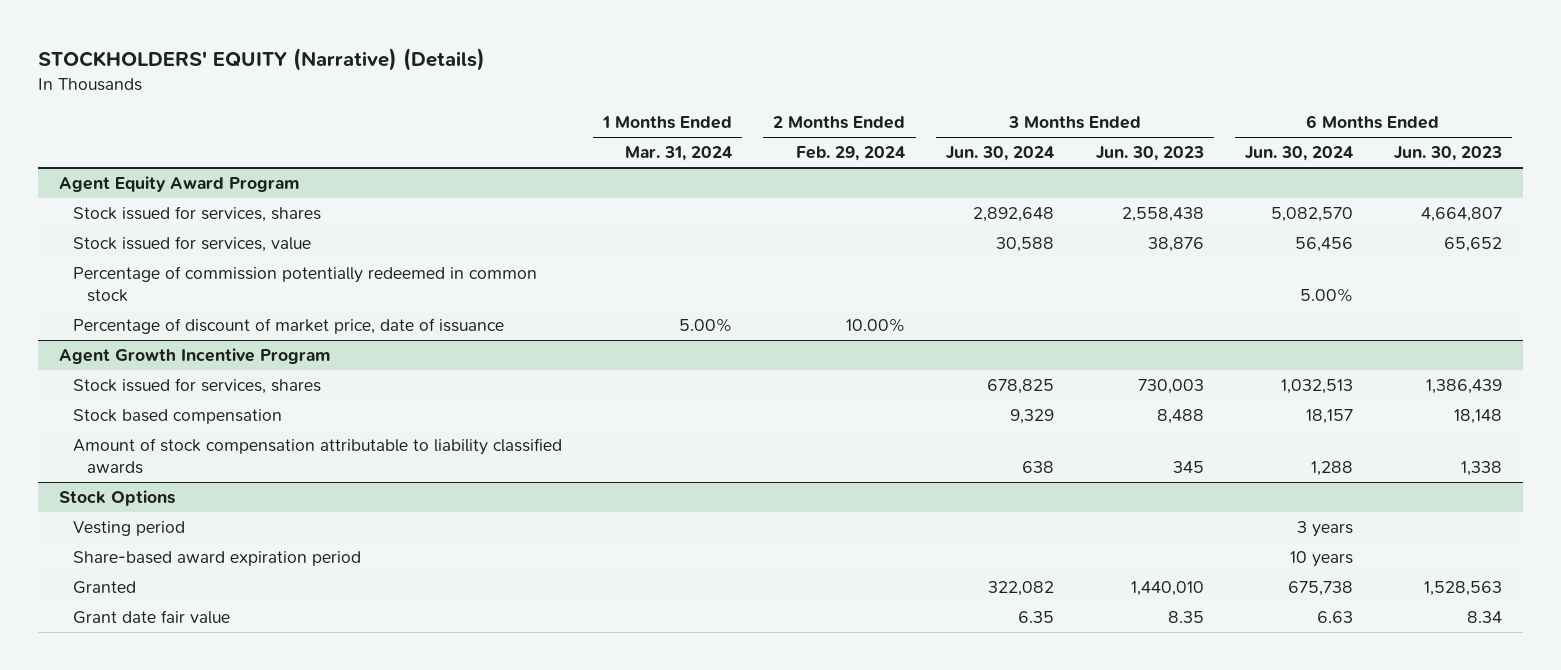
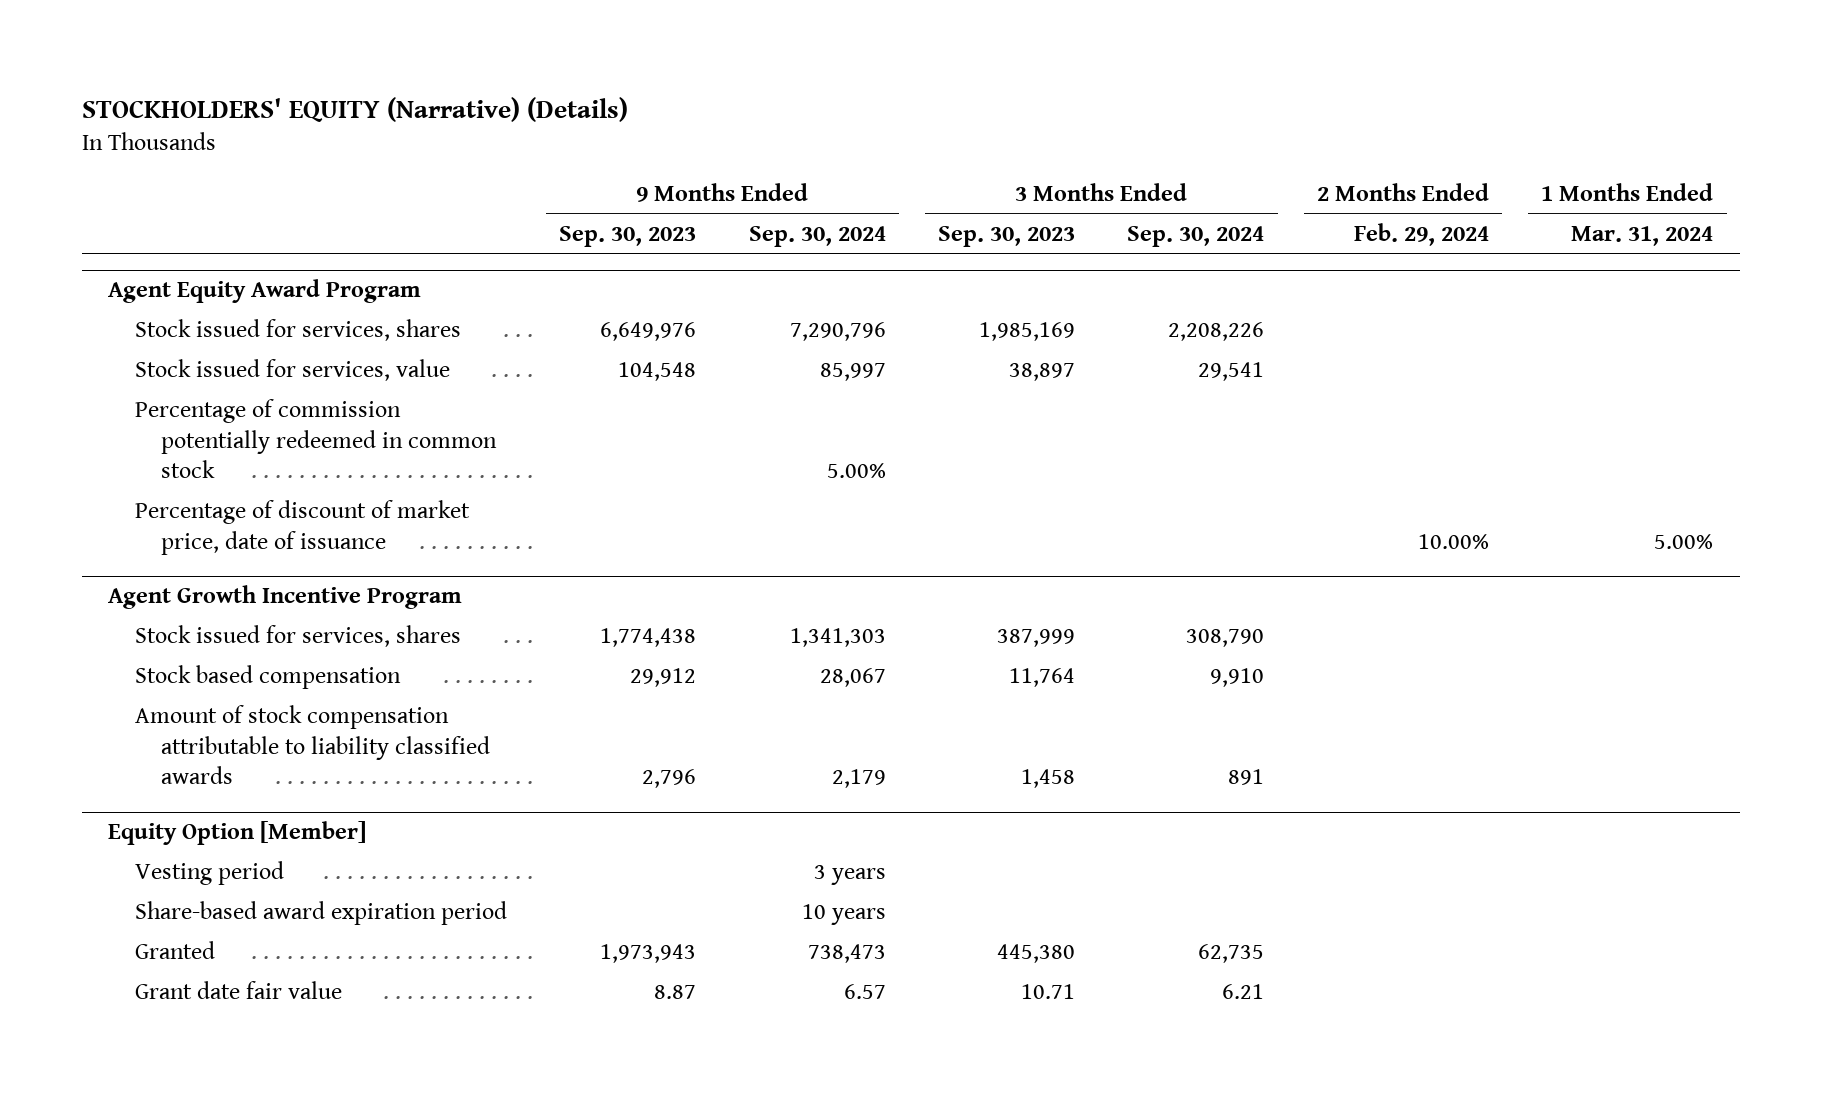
- | 1 Months Ended Mar. 31, 2024 | 2 Months Ended Feb. 29, 2024 | 3 Months Ended Jun. 30, 2024 | 3 Months Ended Jun. 30, 2023 | 6 Months Ended Jun. 30, 2024 | 6 Months Ended Jun. 30, 2023
+ | 9 Months Ended Sep. 30, 2023 | 9 Months Ended Sep. 30, 2024 | 3 Months Ended Sep. 30, 2023 | 3 Months Ended Sep. 30, 2024 | 2 Months Ended Feb. 29, 2024 | 1 Months Ended Mar. 31, 2024
- Stock Options
+ Equity Option [Member]

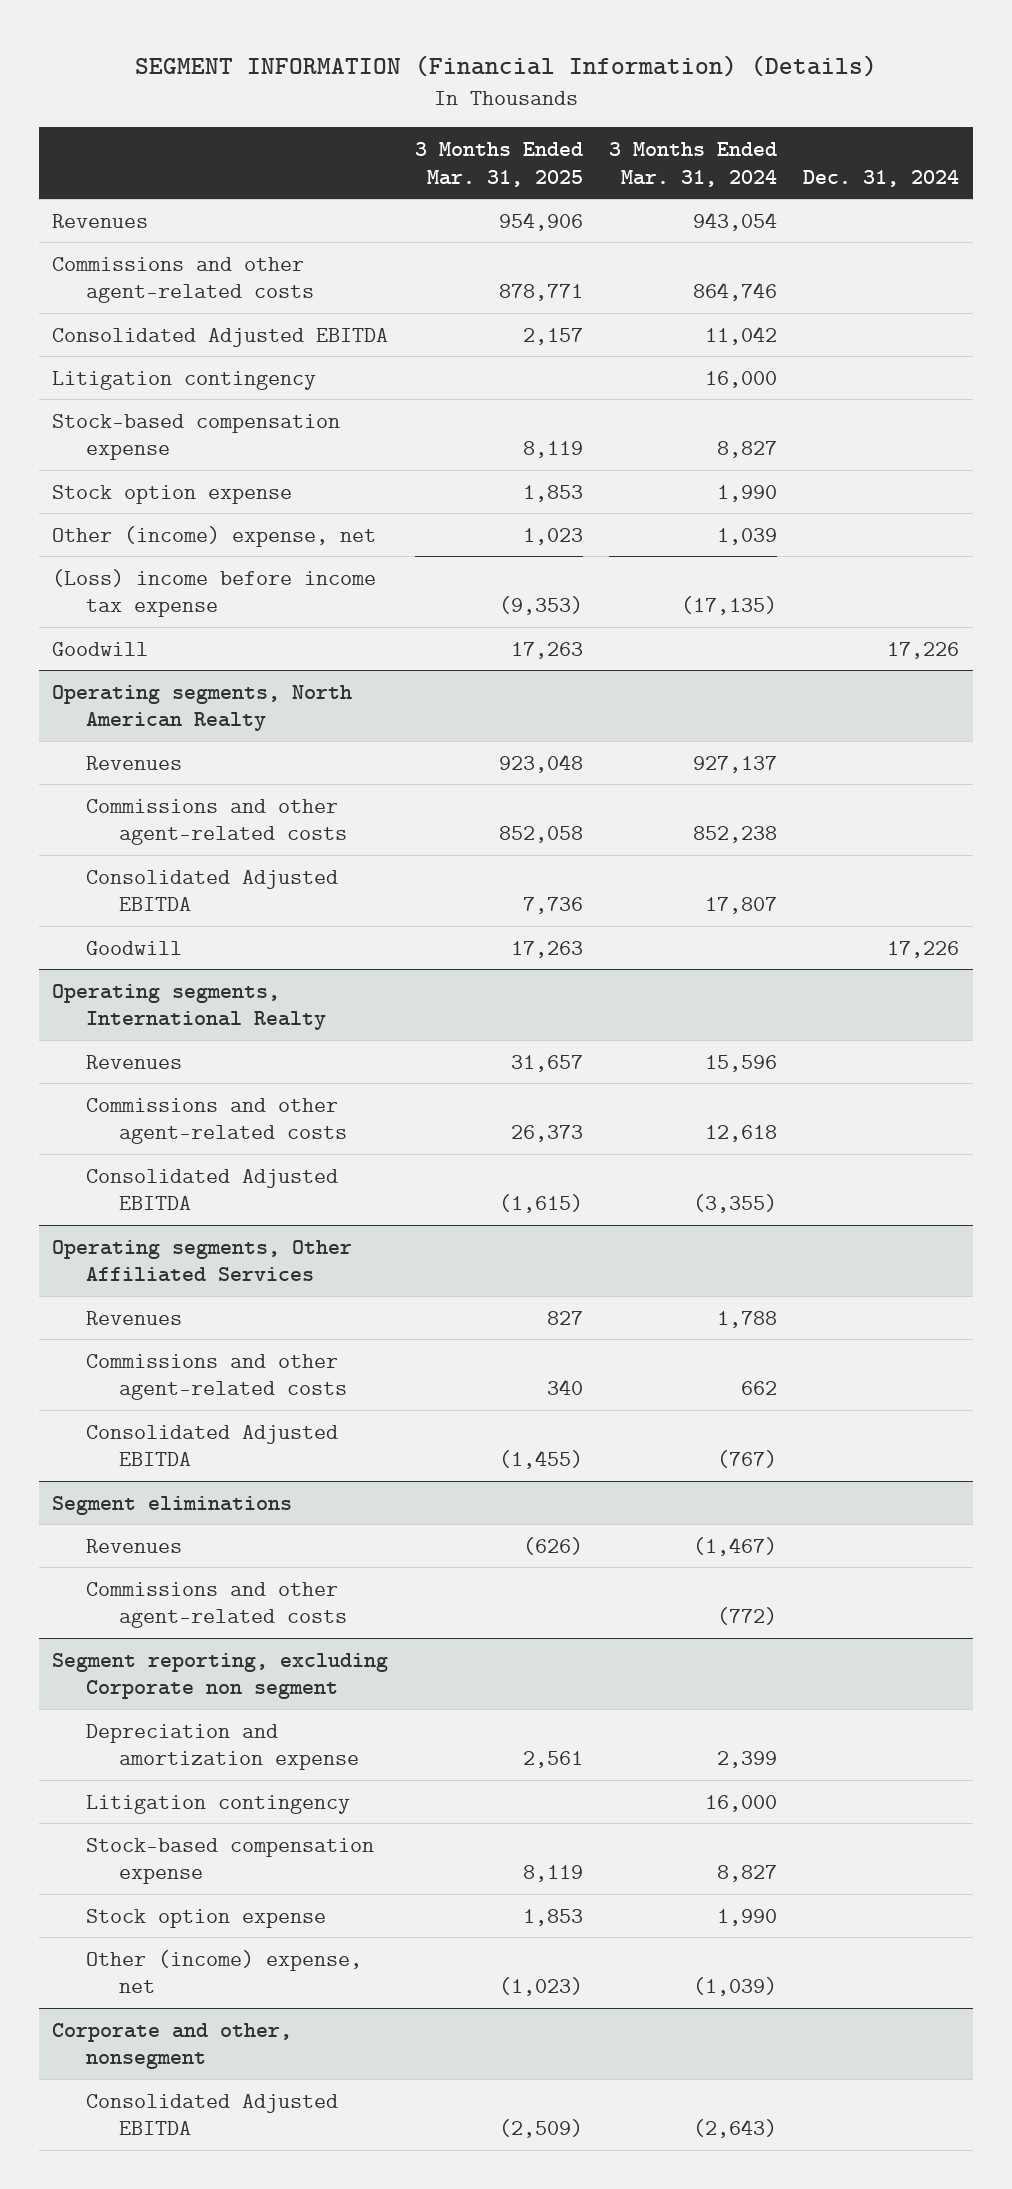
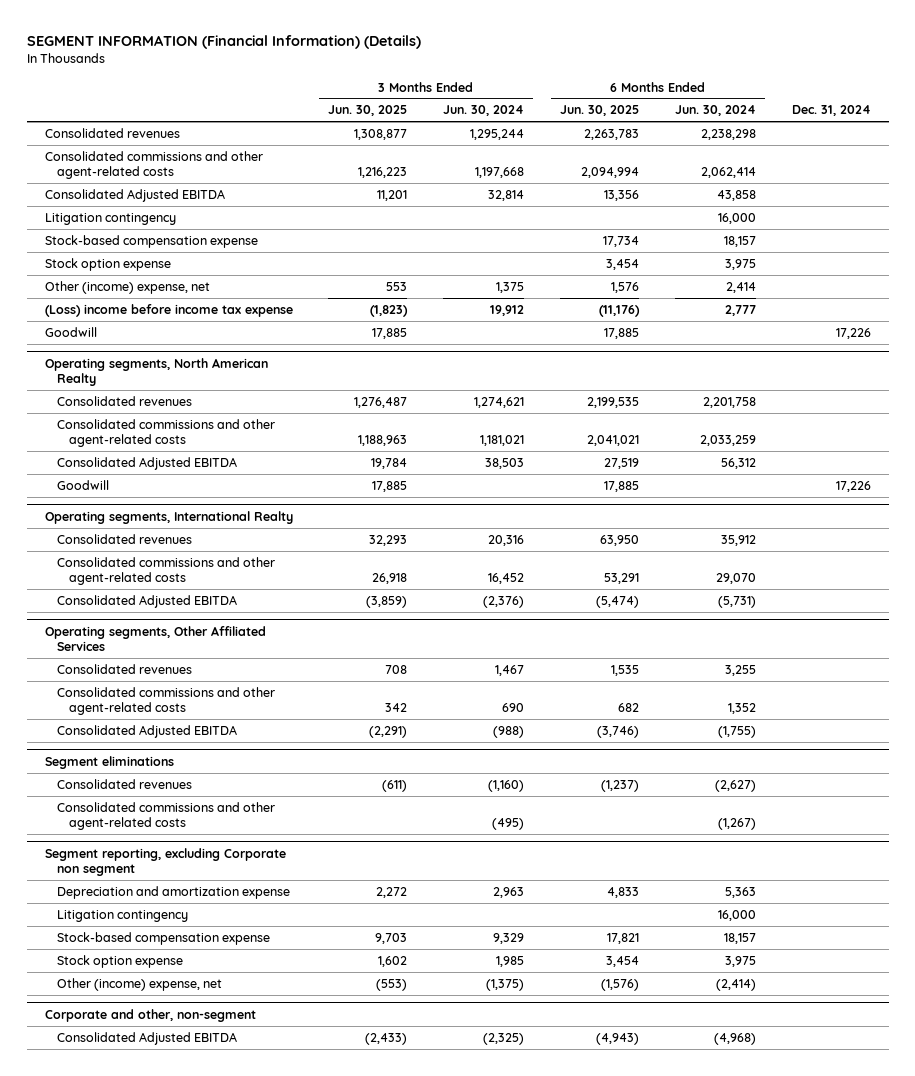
- | 3 Months Ended Mar. 31, 2025 | 3 Months Ended Mar. 31, 2024 | Dec. 31, 2024
+ | 3 Months Ended Jun. 30, 2025 | 3 Months Ended Jun. 30, 2024 | 6 Months Ended Jun. 30, 2025 | 6 Months Ended Jun. 30, 2024 | Dec. 31, 2024
- Revenues | 954,906 | 943,054 |
- Commissions and other agent-related costs | 878,771 | 864,746 |
+ Consolidated revenues | 1,308,877 | 1,295,244 | 2,263,783 | 2,238,298 |
+ Consolidated commissions and other agent-related costs | 1,216,223 | 1,197,668 | 2,094,994 | 2,062,414 |
@ Operating segments, North American Realty
- Revenues | 923,048 | 927,137 |
- Commissions and other agent-related costs | 852,058 | 852,238 |
+ Consolidated revenues | 1,276,487 | 1,274,621 | 2,199,535 | 2,201,758 |
+ Consolidated commissions and other agent-related costs | 1,188,963 | 1,181,021 | 2,041,021 | 2,033,259 |
@ Operating segments, International Realty
- Revenues | 31,657 | 15,596 |
- Commissions and other agent-related costs | 26,373 | 12,618 |
+ Consolidated revenues | 32,293 | 20,316 | 63,950 | 35,912 |
+ Consolidated commissions and other agent-related costs | 26,918 | 16,452 | 53,291 | 29,070 |
@ Operating segments, Other Affiliated Services
- Revenues | 827 | 1,788 |
- Commissions and other agent-related costs | 340 | 662 |
+ Consolidated revenues | 708 | 1,467 | 1,535 | 3,255 |
+ Consolidated commissions and other agent-related costs | 342 | 690 | 682 | 1,352 |
@ Segment eliminations
- Revenues | (626) | (1,467) |
- Commissions and other agent-related costs | | (772) |
+ Consolidated revenues | (611) | (1,160) | (1,237) | (2,627) |
+ Consolidated commissions and other agent-related costs | | (495) | | (1,267) |
- Corporate and other, nonsegment
+ Corporate and other, non-segment

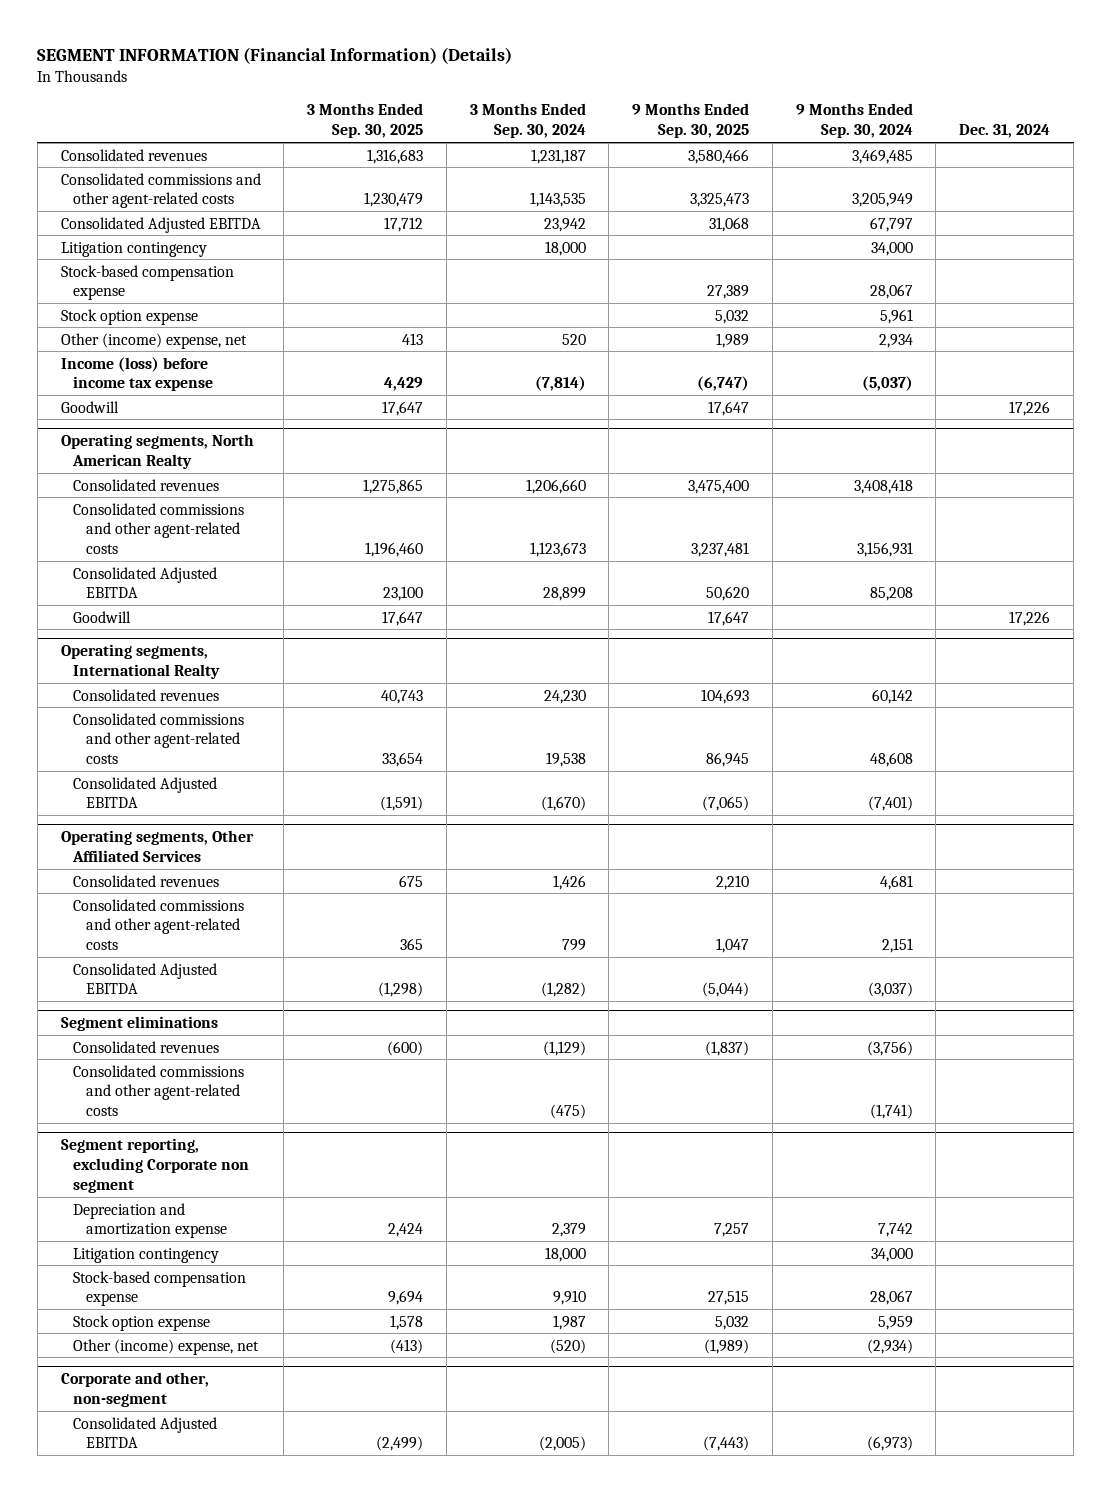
- | 3 Months Ended Jun. 30, 2025 | 3 Months Ended Jun. 30, 2024 | 6 Months Ended Jun. 30, 2025 | 6 Months Ended Jun. 30, 2024 | Dec. 31, 2024
+ | 3 Months Ended Sep. 30, 2025 | 3 Months Ended Sep. 30, 2024 | 9 Months Ended Sep. 30, 2025 | 9 Months Ended Sep. 30, 2024 | Dec. 31, 2024
- (Loss) income before income tax expense | (1,823) | 19,912 | (11,176) | 2,777 |
+ Income (loss) before income tax expense | 4,429 | (7,814) | (6,747) | (5,037) |

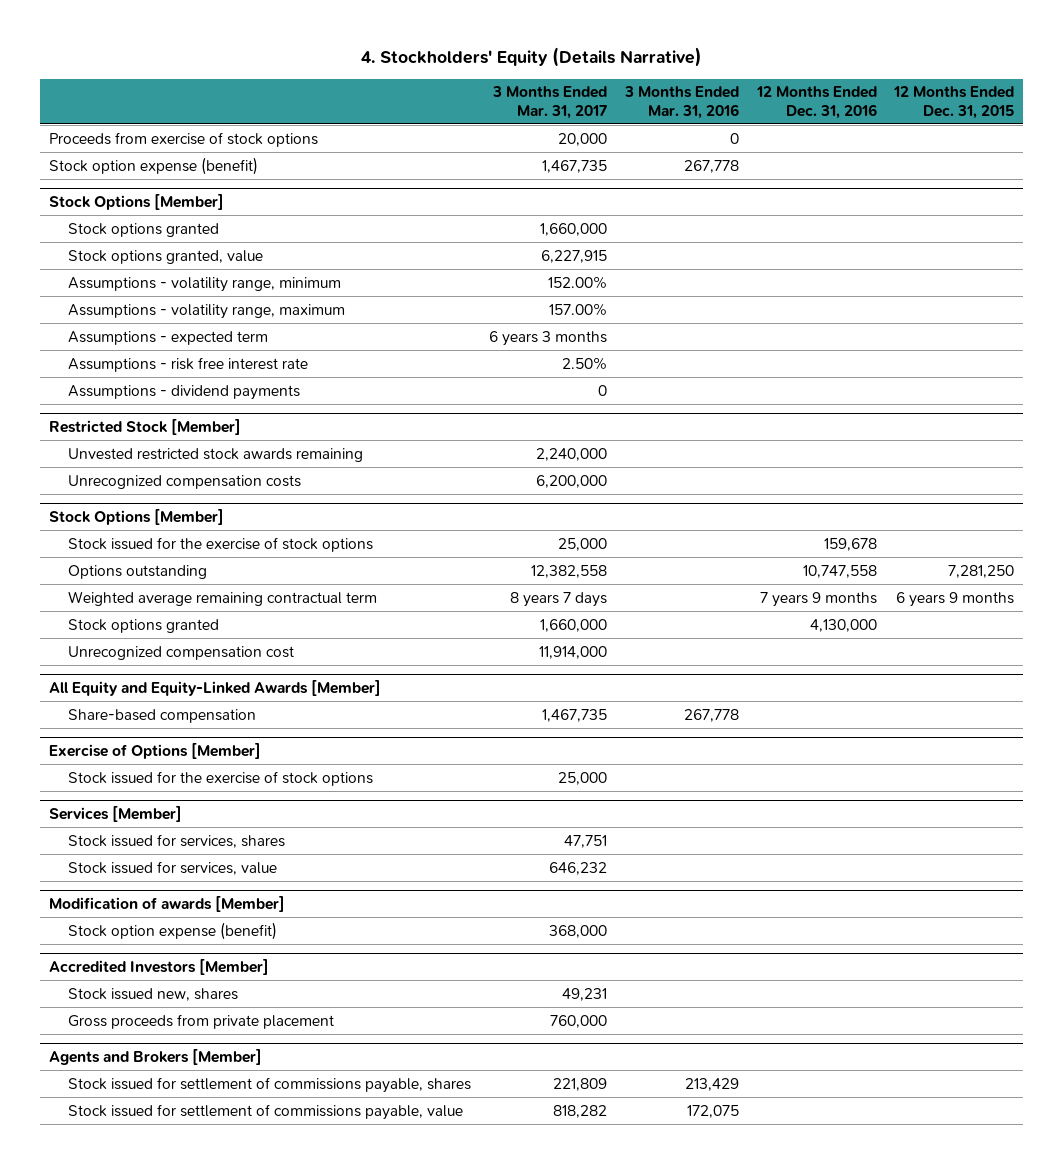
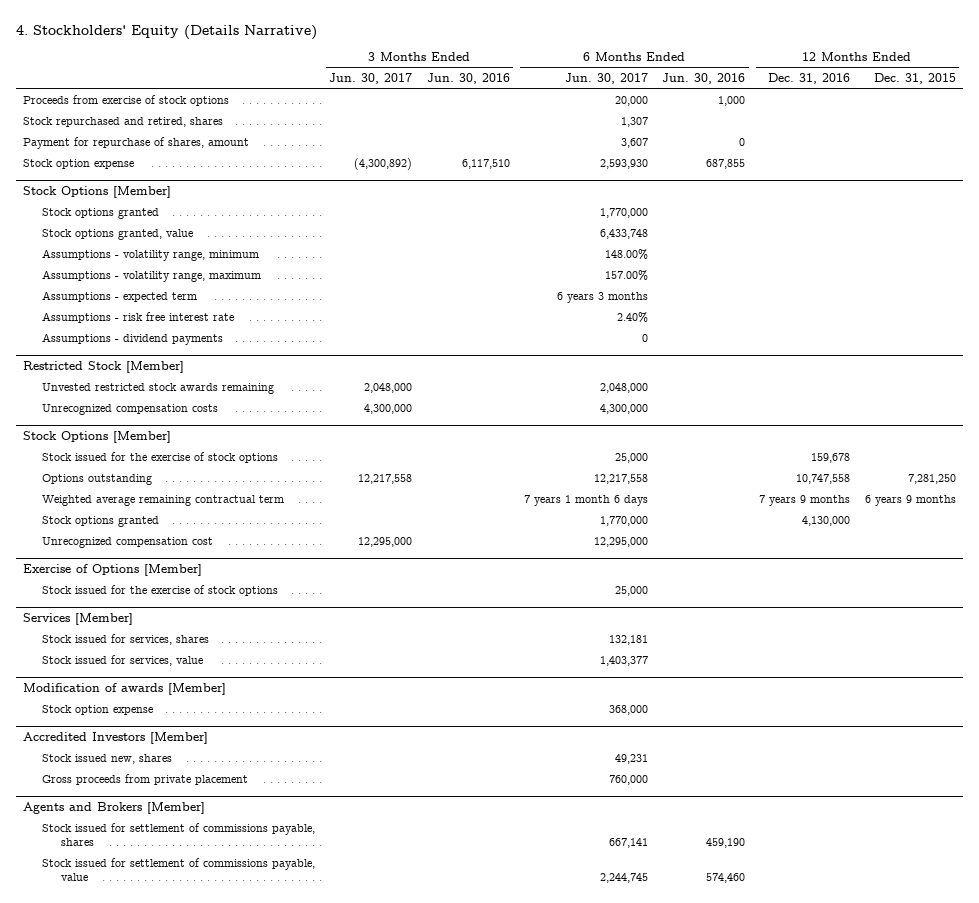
- | 3 Months Ended Mar. 31, 2017 | 3 Months Ended Mar. 31, 2016 | 12 Months Ended Dec. 31, 2016 | 12 Months Ended Dec. 31, 2015
+ | 3 Months Ended Jun. 30, 2017 | 3 Months Ended Jun. 30, 2016 | 6 Months Ended Jun. 30, 2017 | 6 Months Ended Jun. 30, 2016 | 12 Months Ended Dec. 31, 2016 | 12 Months Ended Dec. 31, 2015
- Stock option expense (benefit) | 1,467,735 | 267,778 | |
+ Stock repurchased and retired, shares | | | 1,307 | | |
+ Payment for repurchase of shares, amount | | | 3,607 | 0 | |
+ Stock option expense | (4,300,892) | 6,117,510 | 2,593,930 | 687,855 | |
- All Equity and Equity-Linked Awards [Member]
- Share-based compensation | 1,467,735 | 267,778 | |
@ Modification of awards [Member]
- Stock option expense (benefit) | 368,000 | | |
+ Stock option expense | | | 368,000 | | |

